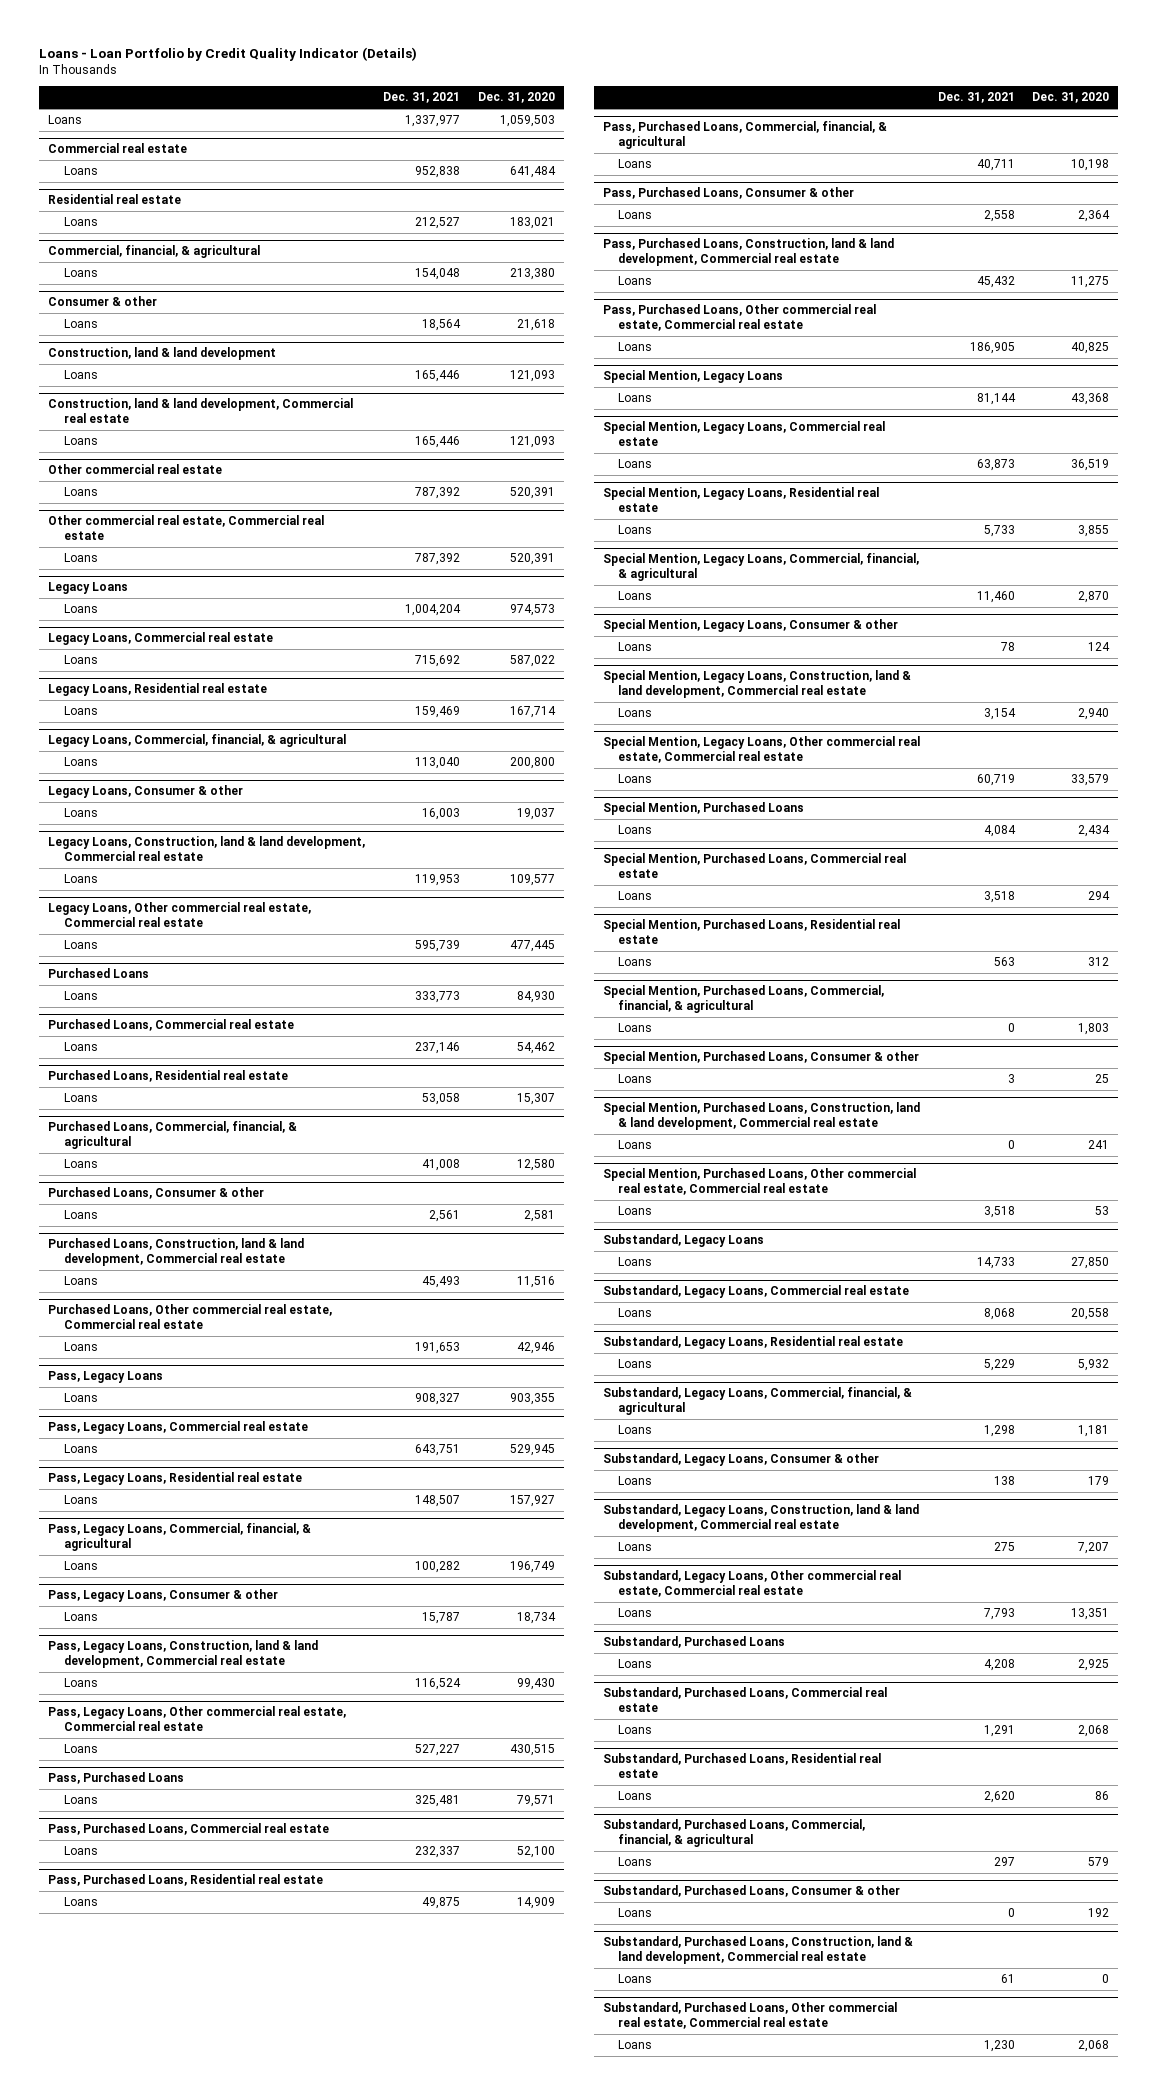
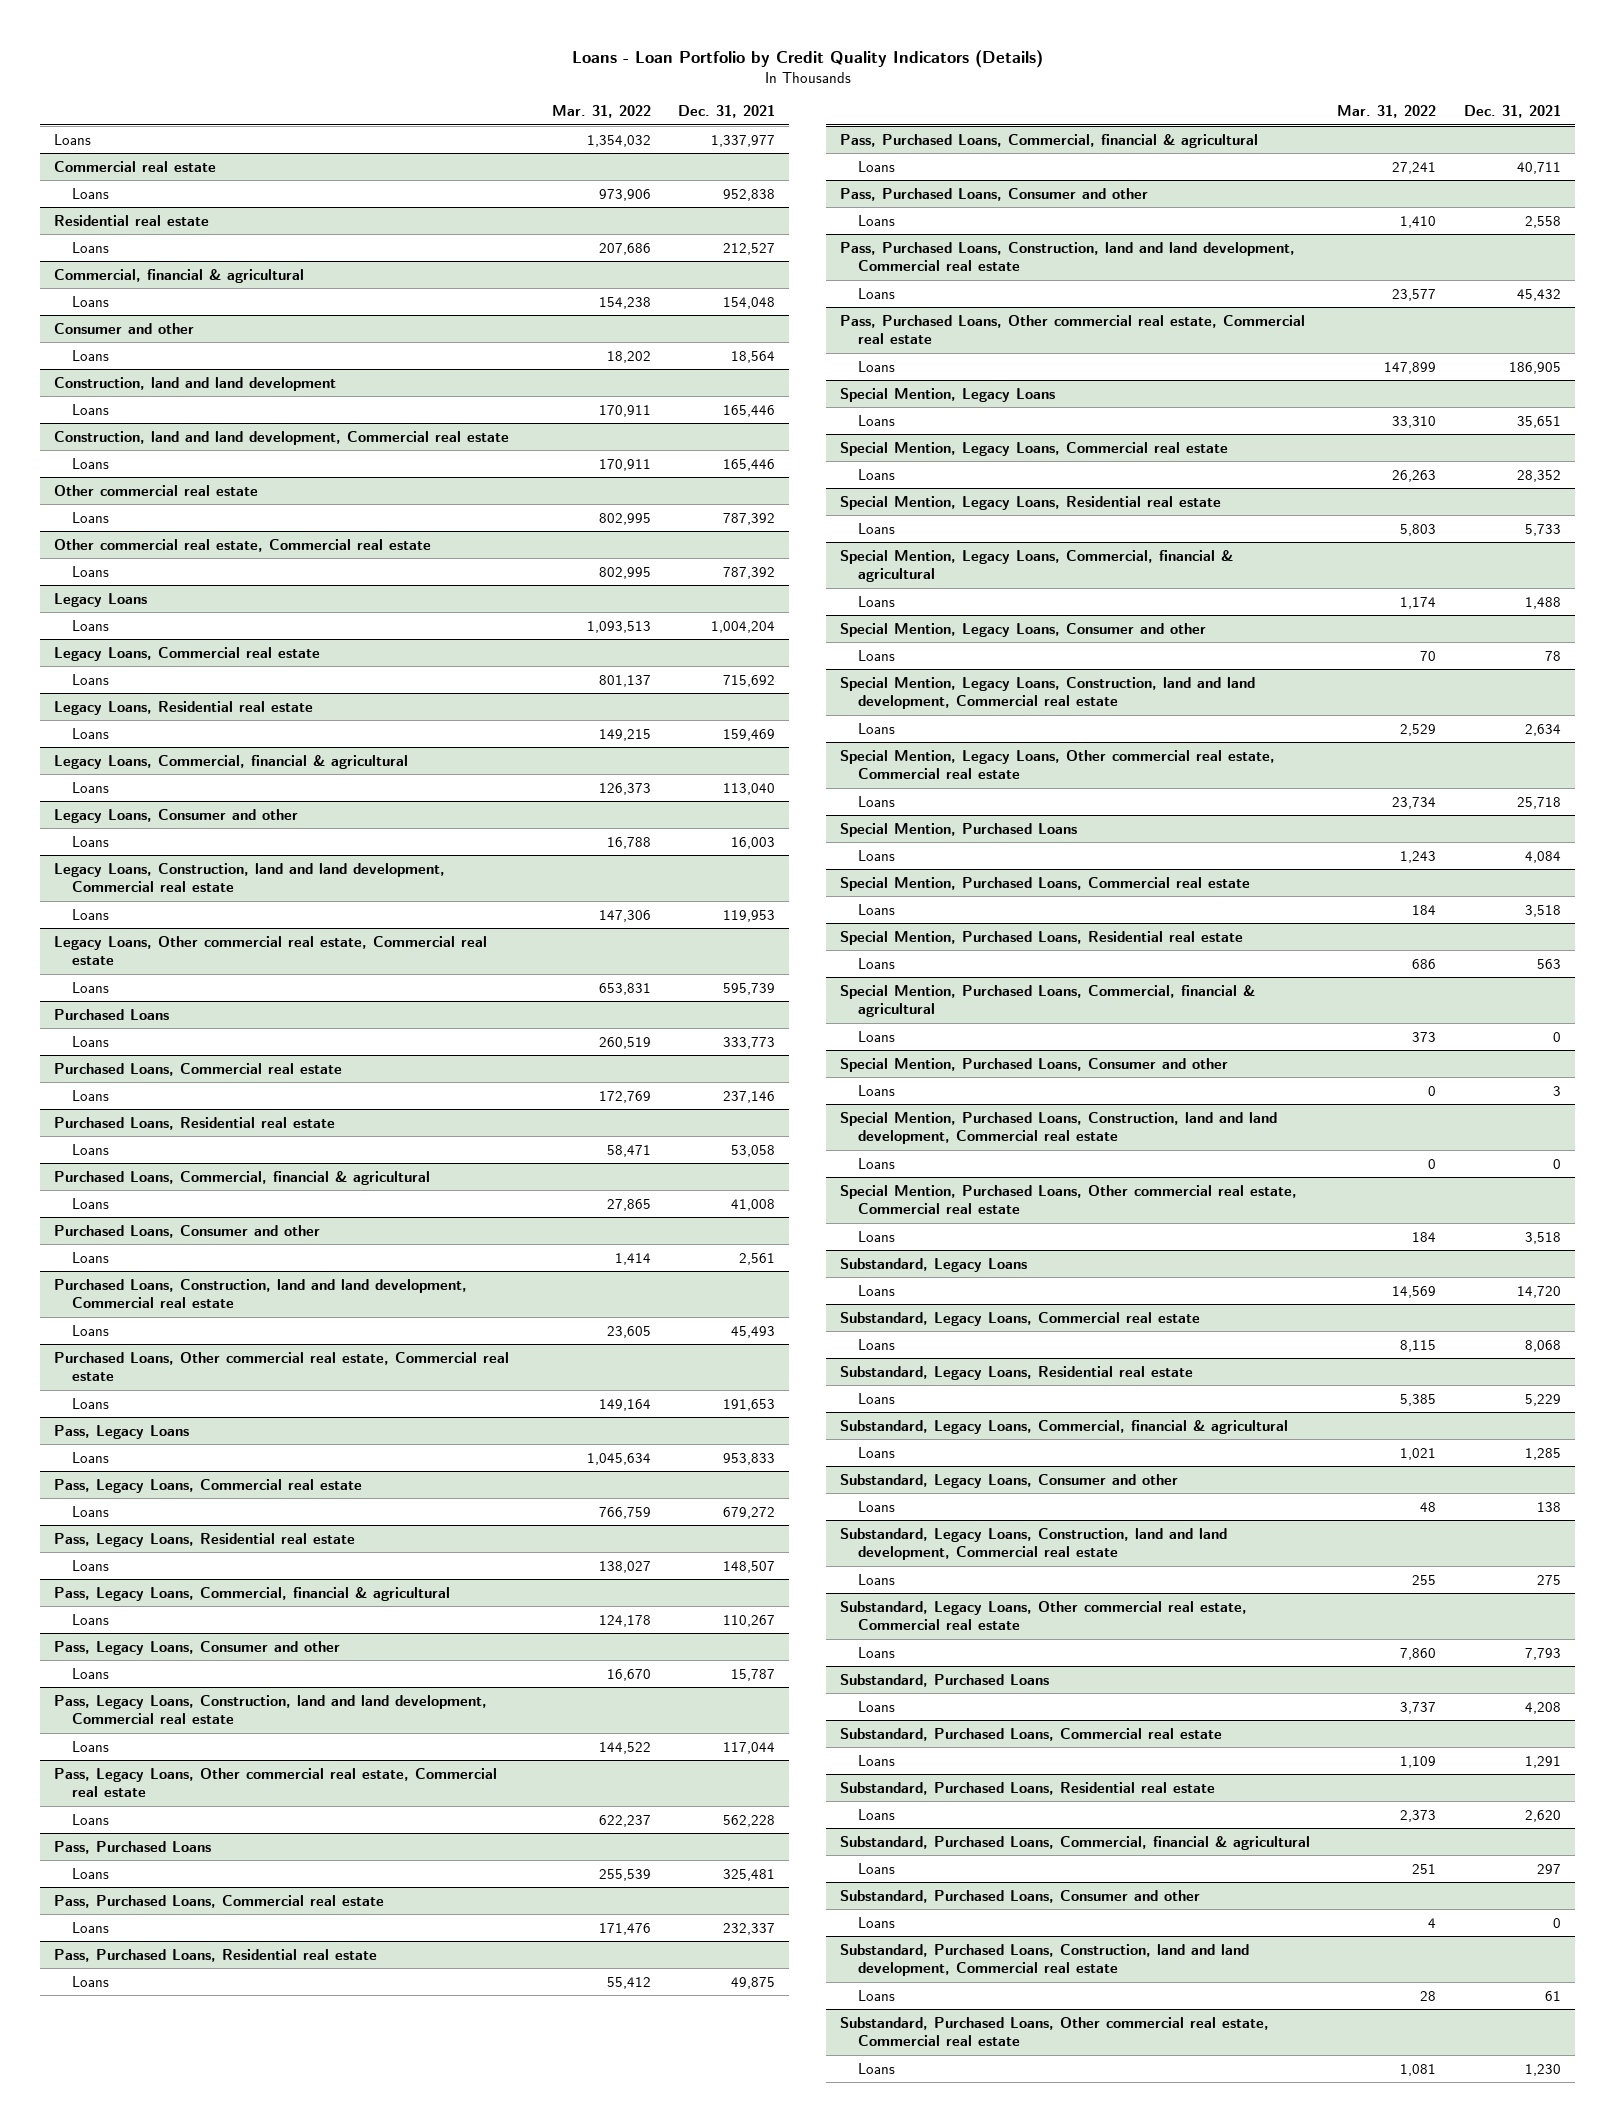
- Loans - Loan Portfolio by Credit Quality Indicator (Details)
+ Loans - Loan Portfolio by Credit Quality Indicators (Details)
- | Dec. 31, 2021 | Dec. 31, 2020
+ | Mar. 31, 2022 | Dec. 31, 2021
- Commercial, financial, & agricultural
+ Commercial, financial & agricultural
- Consumer & other
+ Consumer and other
- Construction, land & land development
+ Construction, land and land development
- Construction, land & land development, Commercial real estate
+ Construction, land and land development, Commercial real estate
- Legacy Loans, Commercial, financial, & agricultural
+ Legacy Loans, Commercial, financial & agricultural
- Legacy Loans, Consumer & other
+ Legacy Loans, Consumer and other
- Legacy Loans, Construction, land & land development, Commercial real estate
+ Legacy Loans, Construction, land and land development, Commercial real estate
- Purchased Loans, Commercial, financial, & agricultural
+ Purchased Loans, Commercial, financial & agricultural
- Purchased Loans, Consumer & other
+ Purchased Loans, Consumer and other
- Purchased Loans, Construction, land & land development, Commercial real estate
+ Purchased Loans, Construction, land and land development, Commercial real estate
@ Pass, Legacy Loans
- Loans | 908,327 | 903,355
+ Loans | 1,045,634 | 953,833
@ Pass, Legacy Loans, Commercial real estate
- Loans | 643,751 | 529,945
+ Loans | 766,759 | 679,272
- Pass, Legacy Loans, Commercial, financial, & agricultural
- Loans | 100,282 | 196,749
- Pass, Legacy Loans, Consumer & other
+ Pass, Legacy Loans, Commercial, financial & agricultural
+ Loans | 124,178 | 110,267
+ Pass, Legacy Loans, Consumer and other
- Pass, Legacy Loans, Construction, land & land development, Commercial real estate
- Loans | 116,524 | 99,430
+ Pass, Legacy Loans, Construction, land and land development, Commercial real estate
+ Loans | 144,522 | 117,044
@ Pass, Legacy Loans, Other commercial real estate, Commercial real estate
- Loans | 527,227 | 430,515
+ Loans | 622,237 | 562,228
- Pass, Purchased Loans, Commercial, financial, & agricultural
+ Pass, Purchased Loans, Commercial, financial & agricultural
- Pass, Purchased Loans, Consumer & other
+ Pass, Purchased Loans, Consumer and other
- Pass, Purchased Loans, Construction, land & land development, Commercial real estate
+ Pass, Purchased Loans, Construction, land and land development, Commercial real estate
@ Special Mention, Legacy Loans
- Loans | 81,144 | 43,368
+ Loans | 33,310 | 35,651
@ Special Mention, Legacy Loans, Commercial real estate
- Loans | 63,873 | 36,519
+ Loans | 26,263 | 28,352
- Special Mention, Legacy Loans, Commercial, financial, & agricultural
- Loans | 11,460 | 2,870
- Special Mention, Legacy Loans, Consumer & other
+ Special Mention, Legacy Loans, Commercial, financial & agricultural
+ Loans | 1,174 | 1,488
+ Special Mention, Legacy Loans, Consumer and other
- Special Mention, Legacy Loans, Construction, land & land development, Commercial real estate
- Loans | 3,154 | 2,940
+ Special Mention, Legacy Loans, Construction, land and land development, Commercial real estate
+ Loans | 2,529 | 2,634
@ Special Mention, Legacy Loans, Other commercial real estate, Commercial real estate
- Loans | 60,719 | 33,579
+ Loans | 23,734 | 25,718
- Special Mention, Purchased Loans, Commercial, financial, & agricultural
+ Special Mention, Purchased Loans, Commercial, financial & agricultural
- Special Mention, Purchased Loans, Consumer & other
+ Special Mention, Purchased Loans, Consumer and other
- Special Mention, Purchased Loans, Construction, land & land development, Commercial real estate
+ Special Mention, Purchased Loans, Construction, land and land development, Commercial real estate
@ Substandard, Legacy Loans
- Loans | 14,733 | 27,850
+ Loans | 14,569 | 14,720
- Substandard, Legacy Loans, Commercial, financial, & agricultural
- Loans | 1,298 | 1,181
- Substandard, Legacy Loans, Consumer & other
+ Substandard, Legacy Loans, Commercial, financial & agricultural
+ Loans | 1,021 | 1,285
+ Substandard, Legacy Loans, Consumer and other
- Substandard, Legacy Loans, Construction, land & land development, Commercial real estate
+ Substandard, Legacy Loans, Construction, land and land development, Commercial real estate
- Substandard, Purchased Loans, Commercial, financial, & agricultural
+ Substandard, Purchased Loans, Commercial, financial & agricultural
- Substandard, Purchased Loans, Consumer & other
+ Substandard, Purchased Loans, Consumer and other
- Substandard, Purchased Loans, Construction, land & land development, Commercial real estate
+ Substandard, Purchased Loans, Construction, land and land development, Commercial real estate

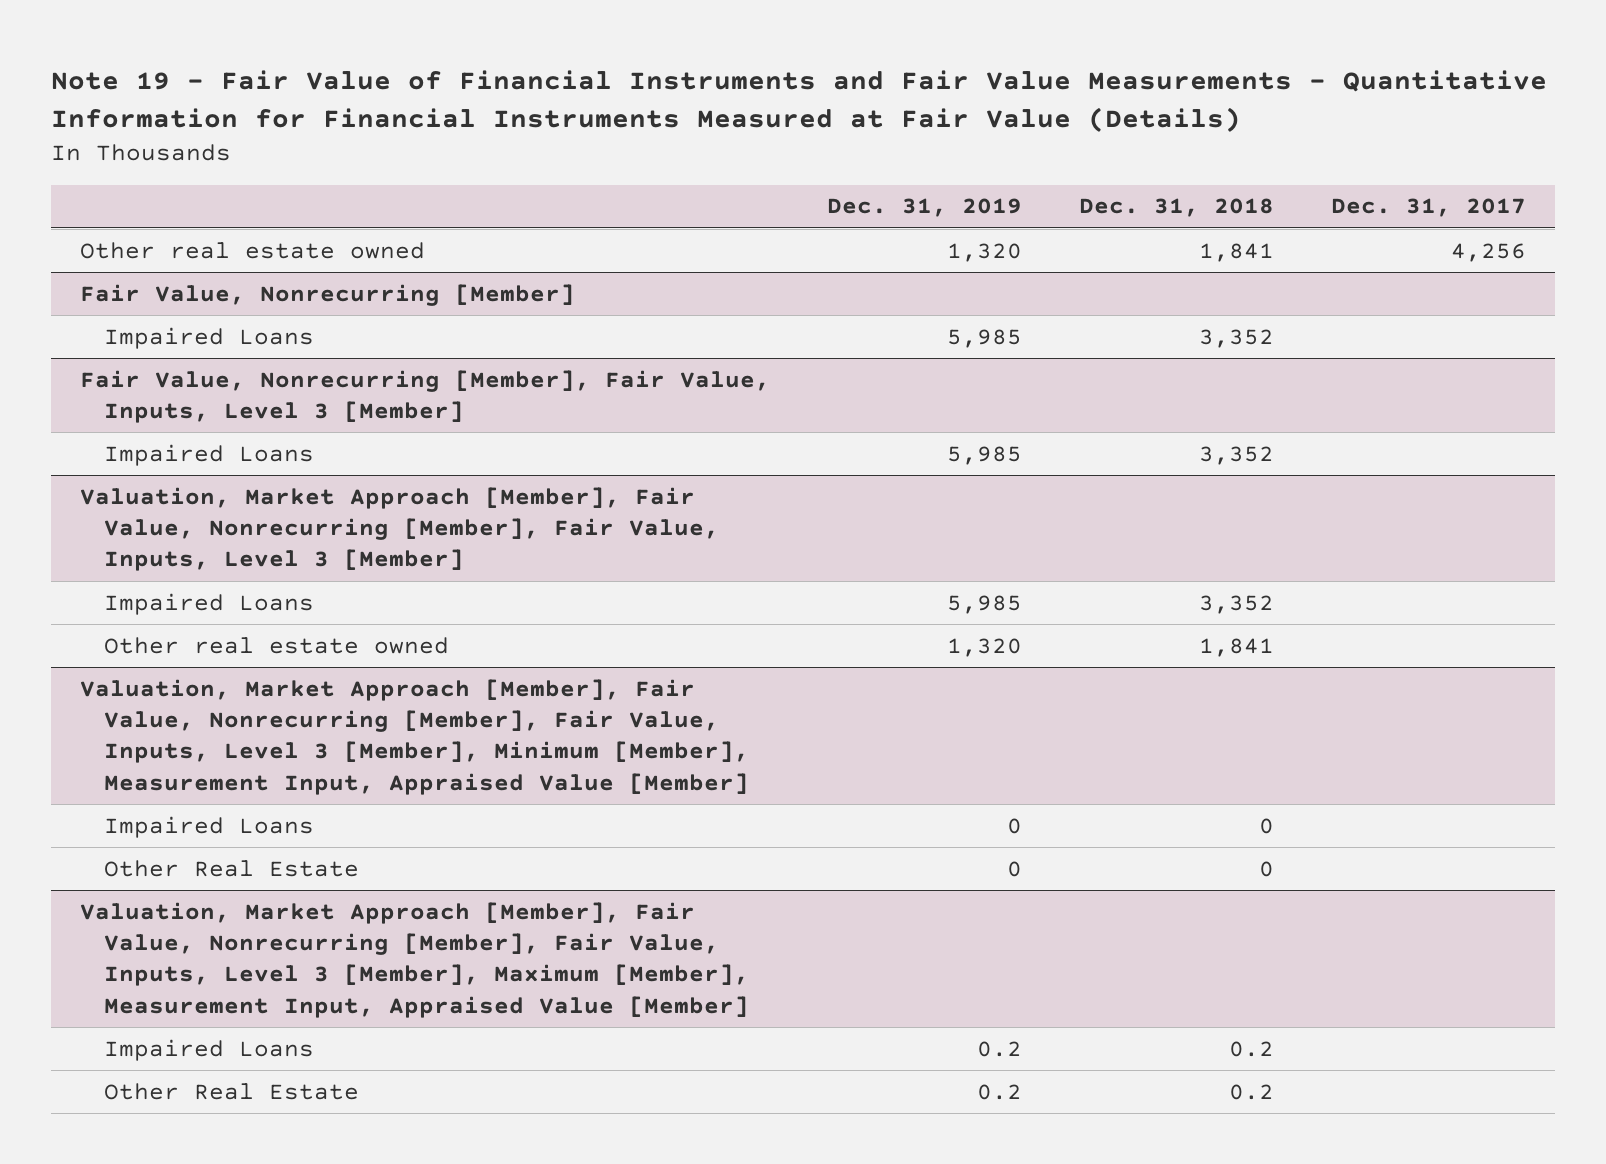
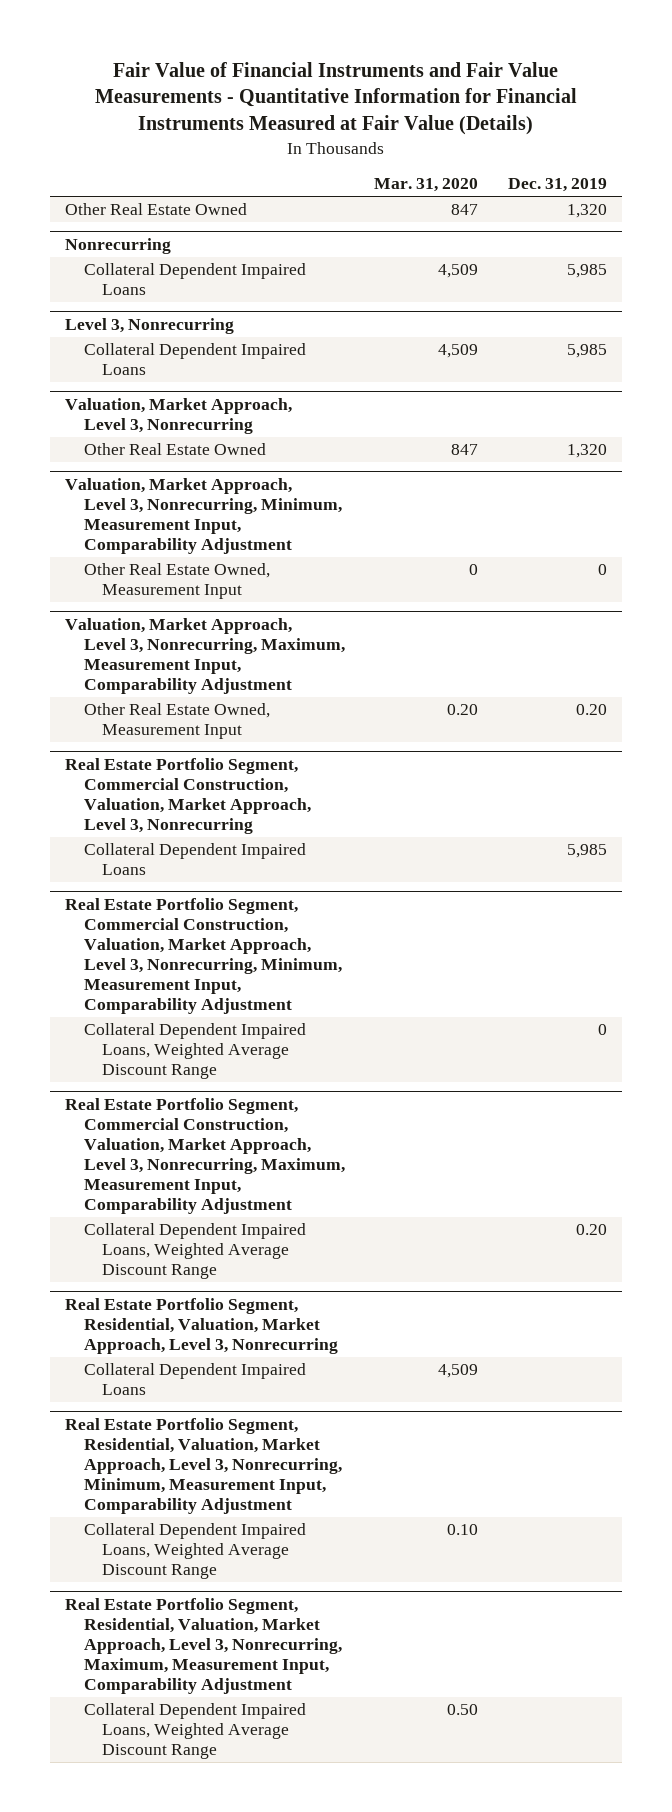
- Note 19 - Fair Value of Financial Instruments and Fair Value Measurements - Quantitative Information for Financial Instruments Measured at Fair Value (Details)
+ Fair Value of Financial Instruments and Fair Value Measurements - Quantitative Information for Financial Instruments Measured at Fair Value (Details)
- | Dec. 31, 2019 | Dec. 31, 2018 | Dec. 31, 2017
+ | Mar. 31, 2020 | Dec. 31, 2019
- Other real estate owned | 1,320 | 1,841 | 4,256
- Fair Value, Nonrecurring [Member]
- Impaired Loans | 5,985 | 3,352 |
- Fair Value, Nonrecurring [Member], Fair Value, Inputs, Level 3 [Member]
- Impaired Loans | 5,985 | 3,352 |
- Valuation, Market Approach [Member], Fair Value, Nonrecurring [Member], Fair Value, Inputs, Level 3 [Member]
- Impaired Loans | 5,985 | 3,352 |
- Other real estate owned | 1,320 | 1,841 |
- Valuation, Market Approach [Member], Fair Value, Nonrecurring [Member], Fair Value, Inputs, Level 3 [Member], Minimum [Member], Measurement Input, Appraised Value [Member]
- Impaired Loans | 0 | 0 |
- Other Real Estate | 0 | 0 |
- Valuation, Market Approach [Member], Fair Value, Nonrecurring [Member], Fair Value, Inputs, Level 3 [Member], Maximum [Member], Measurement Input, Appraised Value [Member]
- Impaired Loans | 0.2 | 0.2 |
- Other Real Estate | 0.2 | 0.2 |
+ Other Real Estate Owned | 847 | 1,320
+ Nonrecurring
+ Collateral Dependent Impaired Loans | 4,509 | 5,985
+ Level 3, Nonrecurring
+ Collateral Dependent Impaired Loans | 4,509 | 5,985
+ Valuation, Market Approach, Level 3, Nonrecurring
+ Other Real Estate Owned | 847 | 1,320
+ Valuation, Market Approach, Level 3, Nonrecurring, Minimum, Measurement Input, Comparability Adjustment
+ Other Real Estate Owned, Measurement Input | 0 | 0
+ Valuation, Market Approach, Level 3, Nonrecurring, Maximum, Measurement Input, Comparability Adjustment
+ Other Real Estate Owned, Measurement Input | 0.20 | 0.20
+ Real Estate Portfolio Segment, Commercial Construction, Valuation, Market Approach, Level 3, Nonrecurring
+ Collateral Dependent Impaired Loans | | 5,985
+ Real Estate Portfolio Segment, Commercial Construction, Valuation, Market Approach, Level 3, Nonrecurring, Minimum, Measurement Input, Comparability Adjustment
+ Collateral Dependent Impaired Loans, Weighted Average Discount Range | | 0
+ Real Estate Portfolio Segment, Commercial Construction, Valuation, Market Approach, Level 3, Nonrecurring, Maximum, Measurement Input, Comparability Adjustment
+ Collateral Dependent Impaired Loans, Weighted Average Discount Range | | 0.20
+ Real Estate Portfolio Segment, Residential, Valuation, Market Approach, Level 3, Nonrecurring
+ Collateral Dependent Impaired Loans | 4,509 |
+ Real Estate Portfolio Segment, Residential, Valuation, Market Approach, Level 3, Nonrecurring, Minimum, Measurement Input, Comparability Adjustment
+ Collateral Dependent Impaired Loans, Weighted Average Discount Range | 0.10 |
+ Real Estate Portfolio Segment, Residential, Valuation, Market Approach, Level 3, Nonrecurring, Maximum, Measurement Input, Comparability Adjustment
+ Collateral Dependent Impaired Loans, Weighted Average Discount Range | 0.50 |

